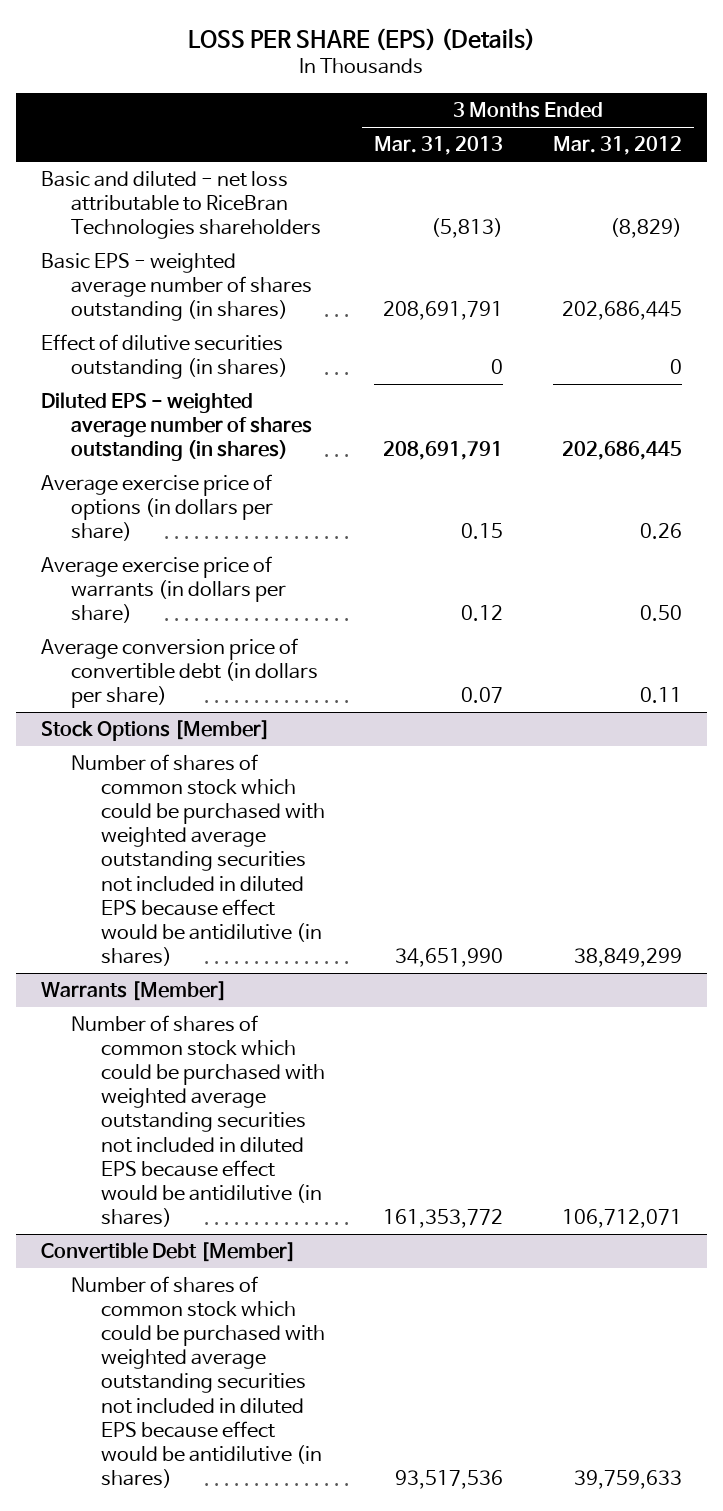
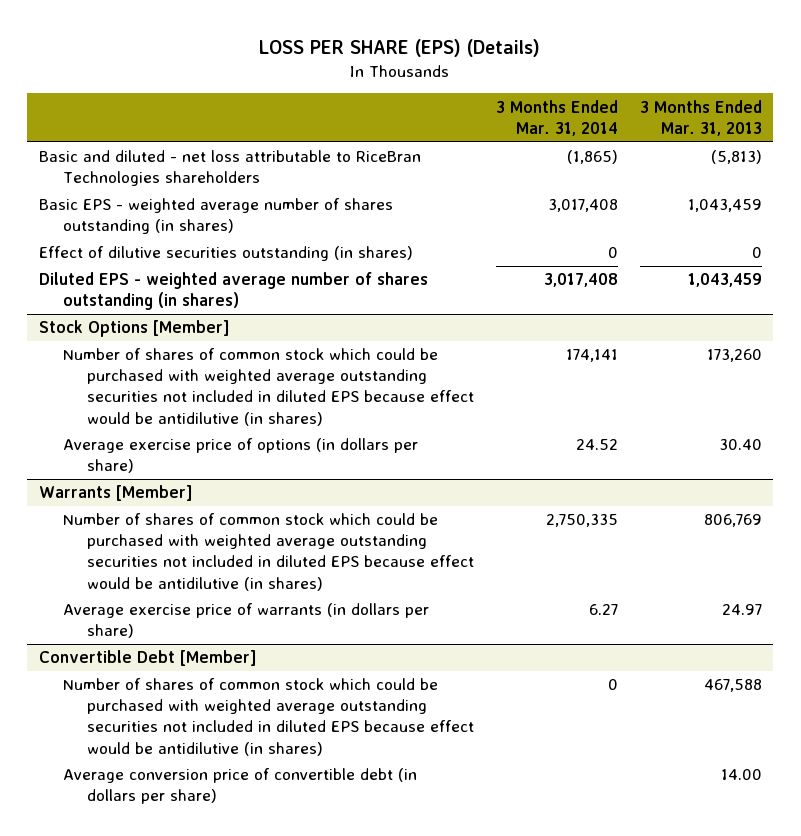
- | 3 Months Ended Mar. 31, 2013 | 3 Months Ended Mar. 31, 2012
+ | 3 Months Ended Mar. 31, 2014 | 3 Months Ended Mar. 31, 2013
- Basic EPS - weighted average number of shares outstanding (in shares) | 208,691,791 | 202,686,445
+ Basic EPS - weighted average number of shares outstanding (in shares) | 3,017,408 | 1,043,459
- Diluted EPS - weighted average number of shares outstanding (in shares) | 208,691,791 | 202,686,445
- Average exercise price of options (in dollars per share) | 0.15 | 0.26
- Average exercise price of warrants (in dollars per share) | 0.12 | 0.50
- Average conversion price of convertible debt (in dollars per share) | 0.07 | 0.11
+ Diluted EPS - weighted average number of shares outstanding (in shares) | 3,017,408 | 1,043,459
@ Stock Options [Member]
- Number of shares of common stock which could be purchased with weighted average outstanding securities not included in diluted EPS because effect would be antidilutive (in shares) | 34,651,990 | 38,849,299
+ Number of shares of common stock which could be purchased with weighted average outstanding securities not included in diluted EPS because effect would be antidilutive (in shares) | 174,141 | 173,260
+ Average exercise price of options (in dollars per share) | 24.52 | 30.40
@ Warrants [Member]
- Number of shares of common stock which could be purchased with weighted average outstanding securities not included in diluted EPS because effect would be antidilutive (in shares) | 161,353,772 | 106,712,071
+ Number of shares of common stock which could be purchased with weighted average outstanding securities not included in diluted EPS because effect would be antidilutive (in shares) | 2,750,335 | 806,769
+ Average exercise price of warrants (in dollars per share) | 6.27 | 24.97
@ Convertible Debt [Member]
- Number of shares of common stock which could be purchased with weighted average outstanding securities not included in diluted EPS because effect would be antidilutive (in shares) | 93,517,536 | 39,759,633
+ Number of shares of common stock which could be purchased with weighted average outstanding securities not included in diluted EPS because effect would be antidilutive (in shares) | 0 | 467,588
+ Average conversion price of convertible debt (in dollars per share) | | 14.00

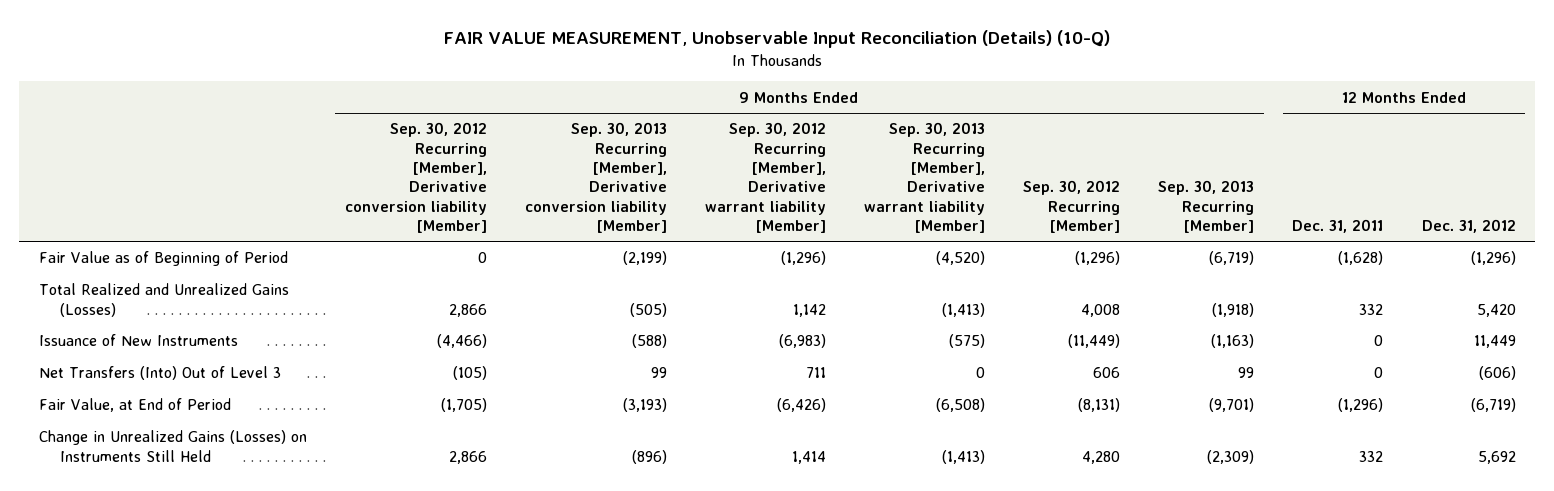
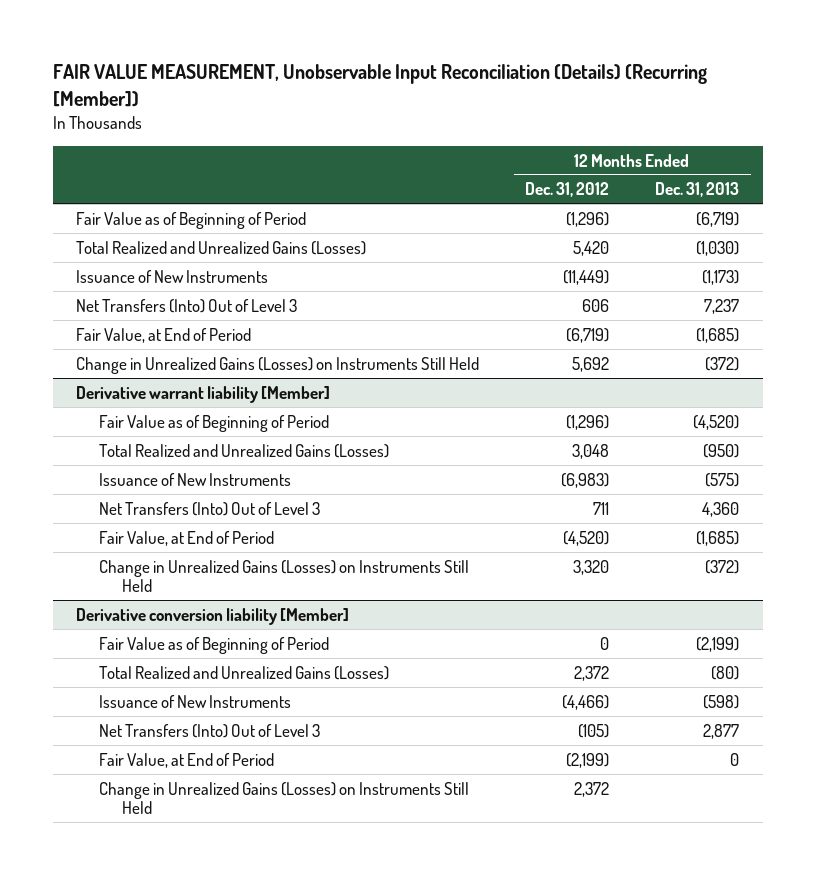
- FAIR VALUE MEASUREMENT, Unobservable Input Reconciliation (Details) (10-Q)
+ FAIR VALUE MEASUREMENT, Unobservable Input Reconciliation (Details) (Recurring [Member])
- | 9 Months Ended Sep. 30, 2012 Recurring [Member], Derivative conversion liability [Member] | 9 Months Ended Sep. 30, 2013 Recurring [Member], Derivative conversion liability [Member] | 9 Months Ended Sep. 30, 2012 Recurring [Member], Derivative warrant liability [Member] | 9 Months Ended Sep. 30, 2013 Recurring [Member], Derivative warrant liability [Member] | 9 Months Ended Sep. 30, 2012 Recurring [Member] | 9 Months Ended Sep. 30, 2013 Recurring [Member] | 12 Months Ended Dec. 31, 2011 | 12 Months Ended Dec. 31, 2012
+ | 12 Months Ended Dec. 31, 2012 | 12 Months Ended Dec. 31, 2013
- Issuance of New Instruments | (4,466) | (588) | (6,983) | (575) | (11,449) | (1,163) | 0 | 11,449
- Net Transfers (Into) Out of Level 3 | (105) | 99 | 711 | 0 | 606 | 99 | 0 | (606)
+ Issuance of New Instruments | (11,449) | (1,173)
+ Net Transfers (Into) Out of Level 3 | 606 | 7,237
+ Derivative warrant liability [Member]
+ Fair Value as of Beginning of Period | (1,296) | (4,520)
+ Total Realized and Unrealized Gains (Losses) | 3,048 | (950)
+ Issuance of New Instruments | (6,983) | (575)
+ Net Transfers (Into) Out of Level 3 | 711 | 4,360
+ Fair Value, at End of Period | (4,520) | (1,685)
+ Change in Unrealized Gains (Losses) on Instruments Still Held | 3,320 | (372)
+ Derivative conversion liability [Member]
+ Fair Value as of Beginning of Period | 0 | (2,199)
+ Total Realized and Unrealized Gains (Losses) | 2,372 | (80)
+ Issuance of New Instruments | (4,466) | (598)
+ Net Transfers (Into) Out of Level 3 | (105) | 2,877
+ Fair Value, at End of Period | (2,199) | 0
+ Change in Unrealized Gains (Losses) on Instruments Still Held | 2,372 |

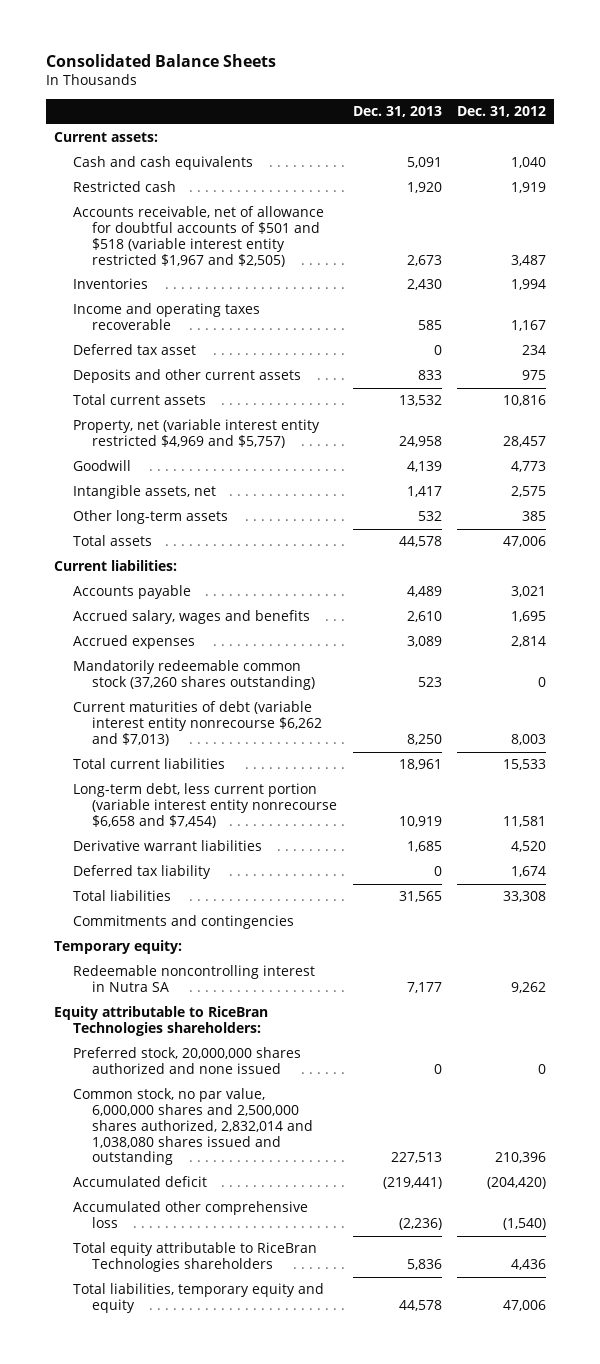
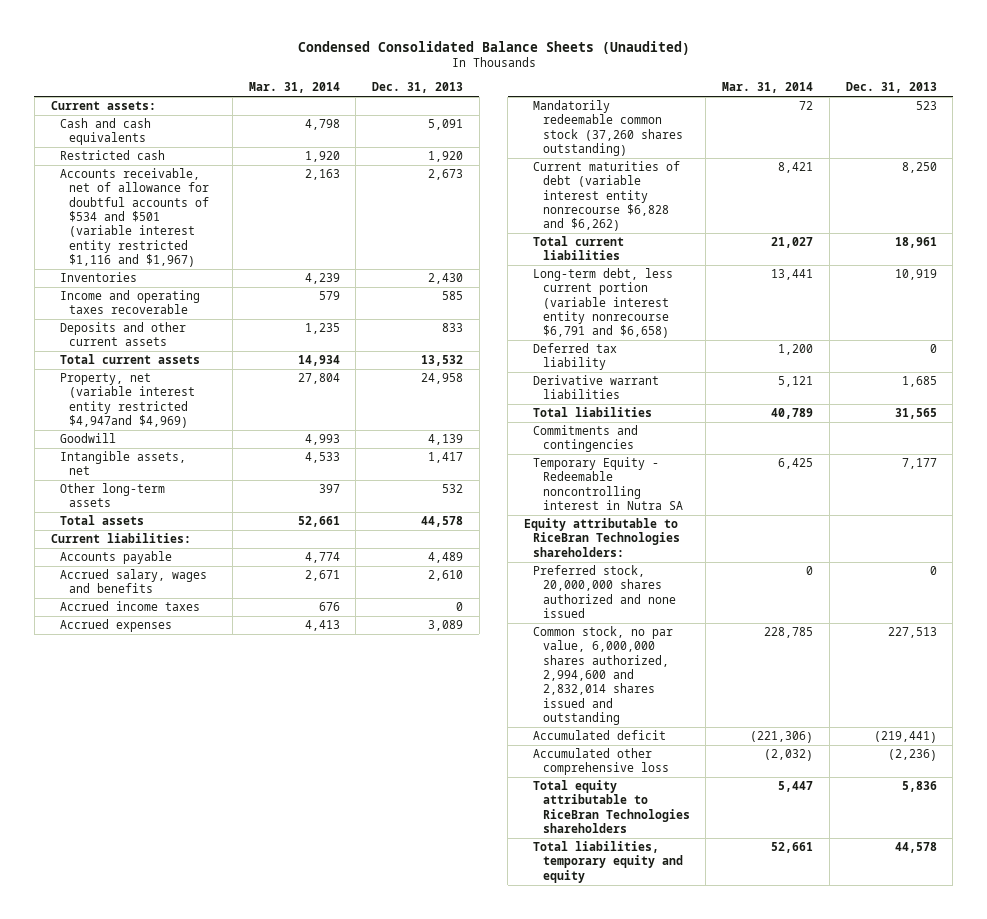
- Consolidated Balance Sheets
+ Condensed Consolidated Balance Sheets (Unaudited)
- | Dec. 31, 2013 | Dec. 31, 2012
+ | Mar. 31, 2014 | Dec. 31, 2013
- Accounts receivable, net of allowance for doubtful accounts of $501 and $518 (variable interest entity restricted $1,967 and $2,505) | 2,673 | 3,487
+ Accounts receivable, net of allowance for doubtful accounts of $534 and $501 (variable interest entity restricted $1,116 and $1,967) | 2,163 | 2,673
- Deferred tax asset | 0 | 234
- Property, net (variable interest entity restricted $4,969 and $5,757) | 24,958 | 28,457
+ Property, net (variable interest entity restricted $4,947and $4,969) | 27,804 | 24,958
+ Accrued income taxes | 676 | 0
- Current maturities of debt (variable interest entity nonrecourse $6,262 and $7,013) | 8,250 | 8,003
+ Current maturities of debt (variable interest entity nonrecourse $6,828 and $6,262) | 8,421 | 8,250
- Long-term debt, less current portion (variable interest entity nonrecourse $6,658 and $7,454) | 10,919 | 11,581
+ Long-term debt, less current portion (variable interest entity nonrecourse $6,791 and $6,658) | 13,441 | 10,919
moved down: Derivative warrant liabilities | 5,121 | 1,685
- Temporary equity:
- Redeemable noncontrolling interest in Nutra SA | 7,177 | 9,262
+ Temporary Equity - Redeemable noncontrolling interest in Nutra SA | 6,425 | 7,177
- Common stock, no par value, 6,000,000 shares and 2,500,000 shares authorized, 2,832,014 and 1,038,080 shares issued and outstanding | 227,513 | 210,396
+ Common stock, no par value, 6,000,000 shares authorized, 2,994,600 and 2,832,014 shares issued and outstanding | 228,785 | 227,513

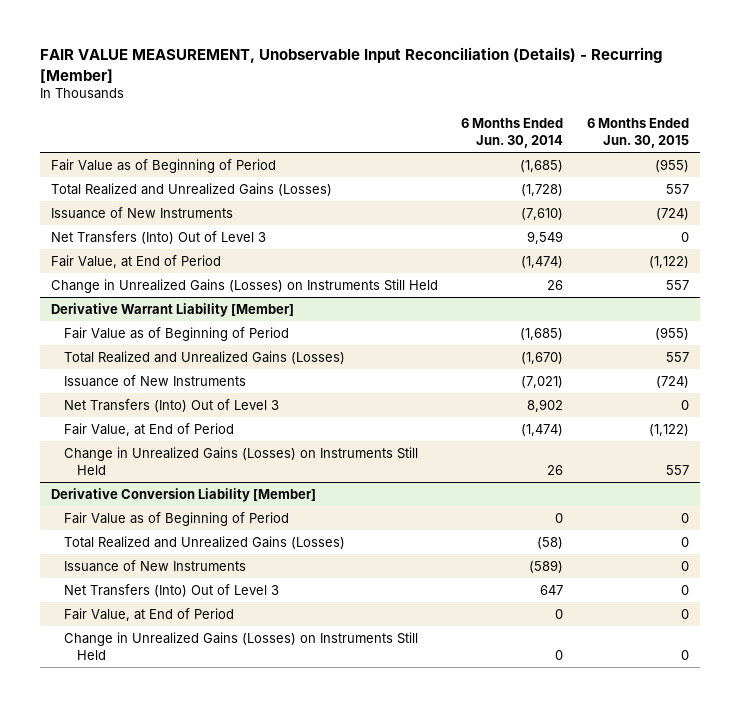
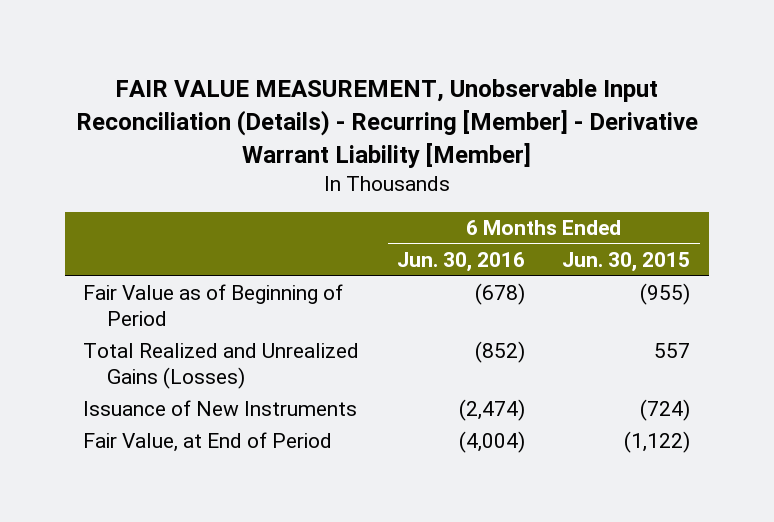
- FAIR VALUE MEASUREMENT, Unobservable Input Reconciliation (Details) - Recurring [Member]
+ FAIR VALUE MEASUREMENT, Unobservable Input Reconciliation (Details) - Recurring [Member] - Derivative Warrant Liability [Member]
- | 6 Months Ended Jun. 30, 2014 | 6 Months Ended Jun. 30, 2015
+ | 6 Months Ended Jun. 30, 2016 | 6 Months Ended Jun. 30, 2015
- Net Transfers (Into) Out of Level 3 | 9,549 | 0
- Change in Unrealized Gains (Losses) on Instruments Still Held | 26 | 557
- Derivative Warrant Liability [Member]
- Fair Value as of Beginning of Period | (1,685) | (955)
- Total Realized and Unrealized Gains (Losses) | (1,670) | 557
- Issuance of New Instruments | (7,021) | (724)
- Net Transfers (Into) Out of Level 3 | 8,902 | 0
- Fair Value, at End of Period | (1,474) | (1,122)
- Change in Unrealized Gains (Losses) on Instruments Still Held | 26 | 557
- Derivative Conversion Liability [Member]
- Fair Value as of Beginning of Period | 0 | 0
- Total Realized and Unrealized Gains (Losses) | (58) | 0
- Issuance of New Instruments | (589) | 0
- Net Transfers (Into) Out of Level 3 | 647 | 0
- Fair Value, at End of Period | 0 | 0
- Change in Unrealized Gains (Losses) on Instruments Still Held | 0 | 0

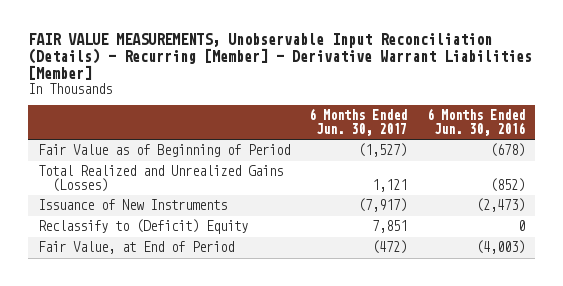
- FAIR VALUE MEASUREMENT, Unobservable Input Reconciliation (Details) - Recurring [Member] - Derivative Warrant Liability [Member]
+ FAIR VALUE MEASUREMENTS, Unobservable Input Reconciliation (Details) - Recurring [Member] - Derivative Warrant Liabilities [Member]
- | 6 Months Ended Jun. 30, 2016 | 6 Months Ended Jun. 30, 2015
+ | 6 Months Ended Jun. 30, 2017 | 6 Months Ended Jun. 30, 2016
- Issuance of New Instruments | (2,474) | (724)
- Fair Value, at End of Period | (4,004) | (1,122)
+ Issuance of New Instruments | (7,917) | (2,473)
+ Reclassify to (Deficit) Equity | 7,851 | 0
+ Fair Value, at End of Period | (472) | (4,003)

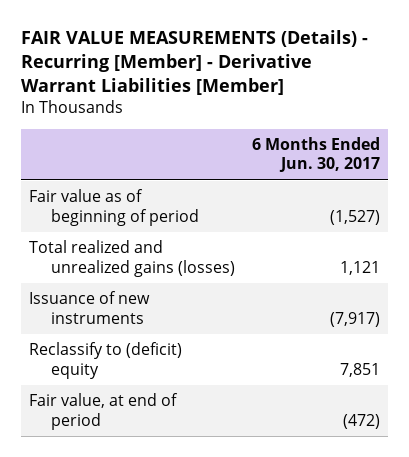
- FAIR VALUE MEASUREMENTS, Unobservable Input Reconciliation (Details) - Recurring [Member] - Derivative Warrant Liabilities [Member]
+ FAIR VALUE MEASUREMENTS (Details) - Recurring [Member] - Derivative Warrant Liabilities [Member]
- | 6 Months Ended Jun. 30, 2017 | 6 Months Ended Jun. 30, 2016
+ | 6 Months Ended Jun. 30, 2017
- Fair Value as of Beginning of Period | (1,527) | (678)
- Total Realized and Unrealized Gains (Losses) | 1,121 | (852)
- Issuance of New Instruments | (7,917) | (2,473)
- Reclassify to (Deficit) Equity | 7,851 | 0
- Fair Value, at End of Period | (472) | (4,003)
+ Fair value as of beginning of period | (1,527)
+ Total realized and unrealized gains (losses) | 1,121
+ Issuance of new instruments | (7,917)
+ Reclassify to (deficit) equity | 7,851
+ Fair value, at end of period | (472)

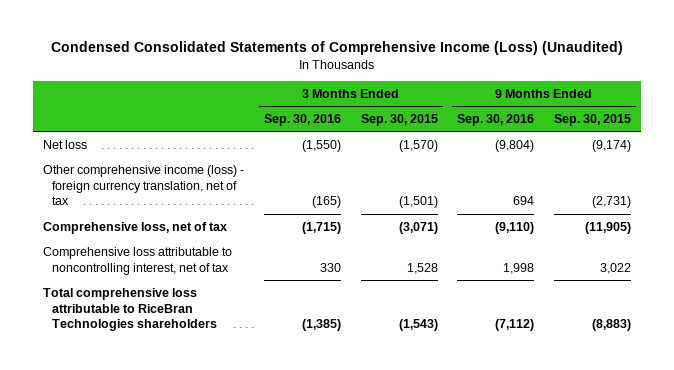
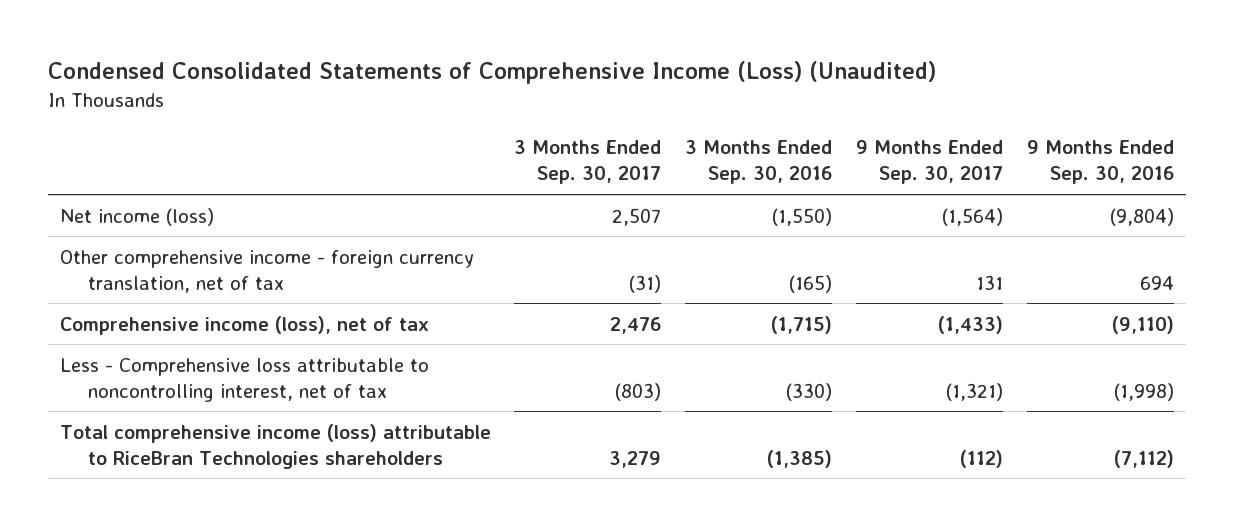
- | 3 Months Ended Sep. 30, 2016 | 3 Months Ended Sep. 30, 2015 | 9 Months Ended Sep. 30, 2016 | 9 Months Ended Sep. 30, 2015
+ | 3 Months Ended Sep. 30, 2017 | 3 Months Ended Sep. 30, 2016 | 9 Months Ended Sep. 30, 2017 | 9 Months Ended Sep. 30, 2016
- Net loss | (1,550) | (1,570) | (9,804) | (9,174)
- Other comprehensive income (loss) - foreign currency translation, net of tax | (165) | (1,501) | 694 | (2,731)
- Comprehensive loss, net of tax | (1,715) | (3,071) | (9,110) | (11,905)
- Comprehensive loss attributable to noncontrolling interest, net of tax | 330 | 1,528 | 1,998 | 3,022
- Total comprehensive loss attributable to RiceBran Technologies shareholders | (1,385) | (1,543) | (7,112) | (8,883)
+ Net income (loss) | 2,507 | (1,550) | (1,564) | (9,804)
+ Other comprehensive income - foreign currency translation, net of tax | (31) | (165) | 131 | 694
+ Comprehensive income (loss), net of tax | 2,476 | (1,715) | (1,433) | (9,110)
+ Less - Comprehensive loss attributable to noncontrolling interest, net of tax | (803) | (330) | (1,321) | (1,998)
+ Total comprehensive income (loss) attributable to RiceBran Technologies shareholders | 3,279 | (1,385) | (112) | (7,112)

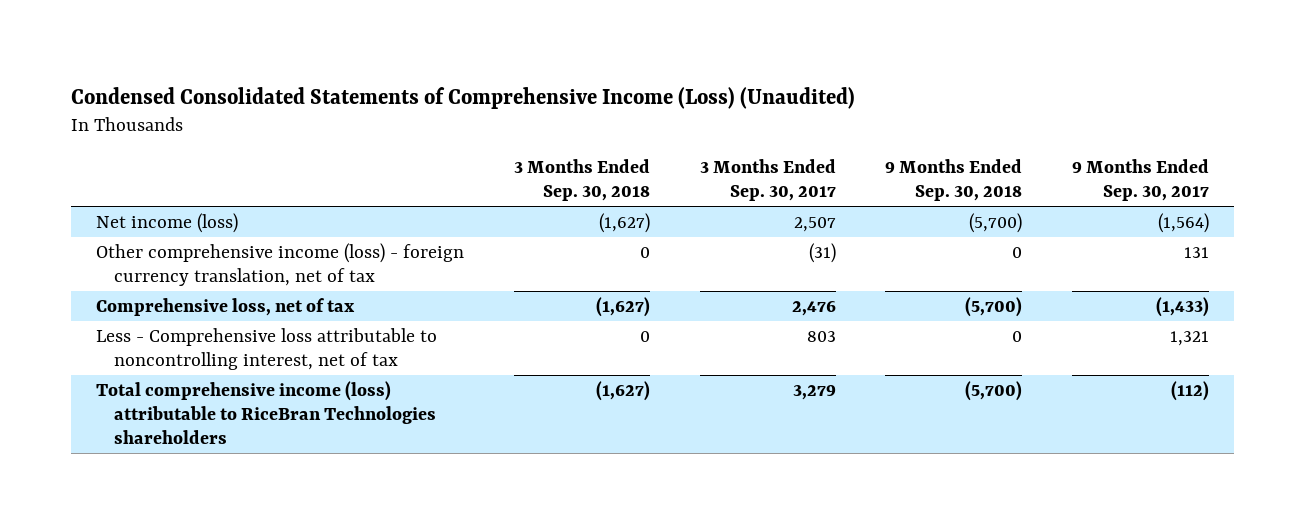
- | 3 Months Ended Sep. 30, 2017 | 3 Months Ended Sep. 30, 2016 | 9 Months Ended Sep. 30, 2017 | 9 Months Ended Sep. 30, 2016
+ | 3 Months Ended Sep. 30, 2018 | 3 Months Ended Sep. 30, 2017 | 9 Months Ended Sep. 30, 2018 | 9 Months Ended Sep. 30, 2017
- Other comprehensive income - foreign currency translation, net of tax | (31) | (165) | 131 | 694
- Comprehensive income (loss), net of tax | 2,476 | (1,715) | (1,433) | (9,110)
- Less - Comprehensive loss attributable to noncontrolling interest, net of tax | (803) | (330) | (1,321) | (1,998)
+ Other comprehensive income (loss) - foreign currency translation, net of tax | 0 | (31) | 0 | 131
+ Comprehensive loss, net of tax | (1,627) | 2,476 | (5,700) | (1,433)
+ Less - Comprehensive loss attributable to noncontrolling interest, net of tax | 0 | 803 | 0 | 1,321

